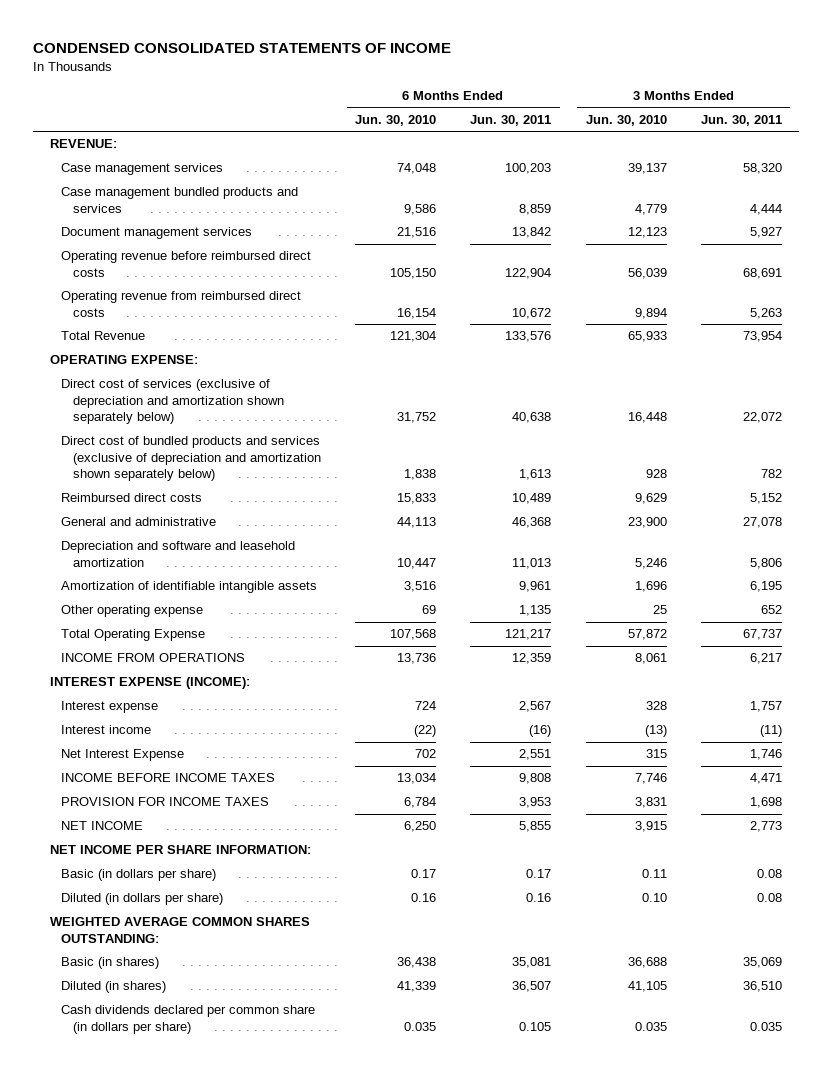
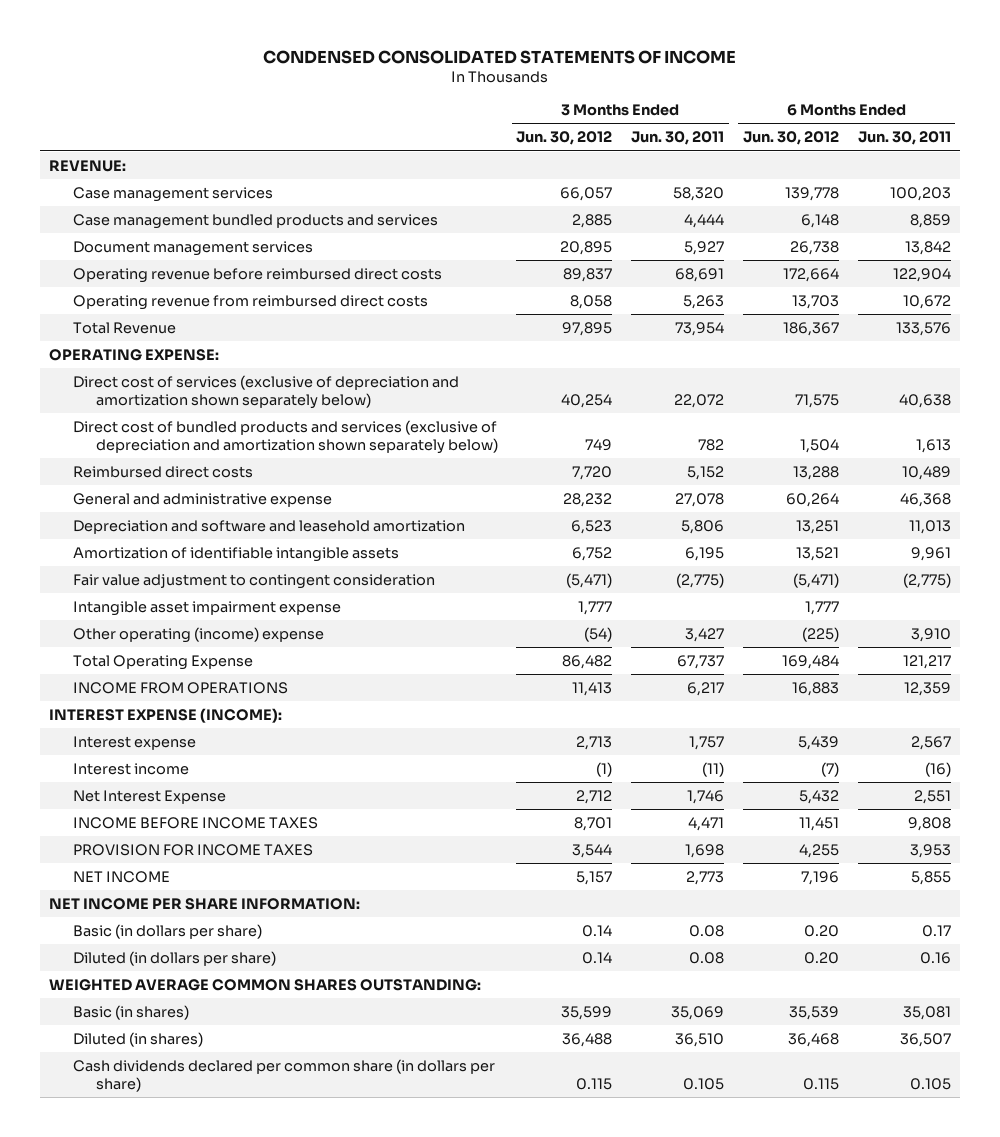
- | 6 Months Ended Jun. 30, 2010 | 6 Months Ended Jun. 30, 2011 | 3 Months Ended Jun. 30, 2010 | 3 Months Ended Jun. 30, 2011
+ | 3 Months Ended Jun. 30, 2012 | 3 Months Ended Jun. 30, 2011 | 6 Months Ended Jun. 30, 2012 | 6 Months Ended Jun. 30, 2011
- General and administrative | 44,113 | 46,368 | 23,900 | 27,078
+ General and administrative expense | 28,232 | 27,078 | 60,264 | 46,368
- Other operating expense | 69 | 1,135 | 25 | 652
+ Fair value adjustment to contingent consideration | (5,471) | (2,775) | (5,471) | (2,775)
+ Intangible asset impairment expense | 1,777 | | 1,777 |
+ Other operating (income) expense | (54) | 3,427 | (225) | 3,910
- Cash dividends declared per common share (in dollars per share) | 0.035 | 0.105 | 0.035 | 0.035
+ Cash dividends declared per common share (in dollars per share) | 0.115 | 0.105 | 0.115 | 0.105

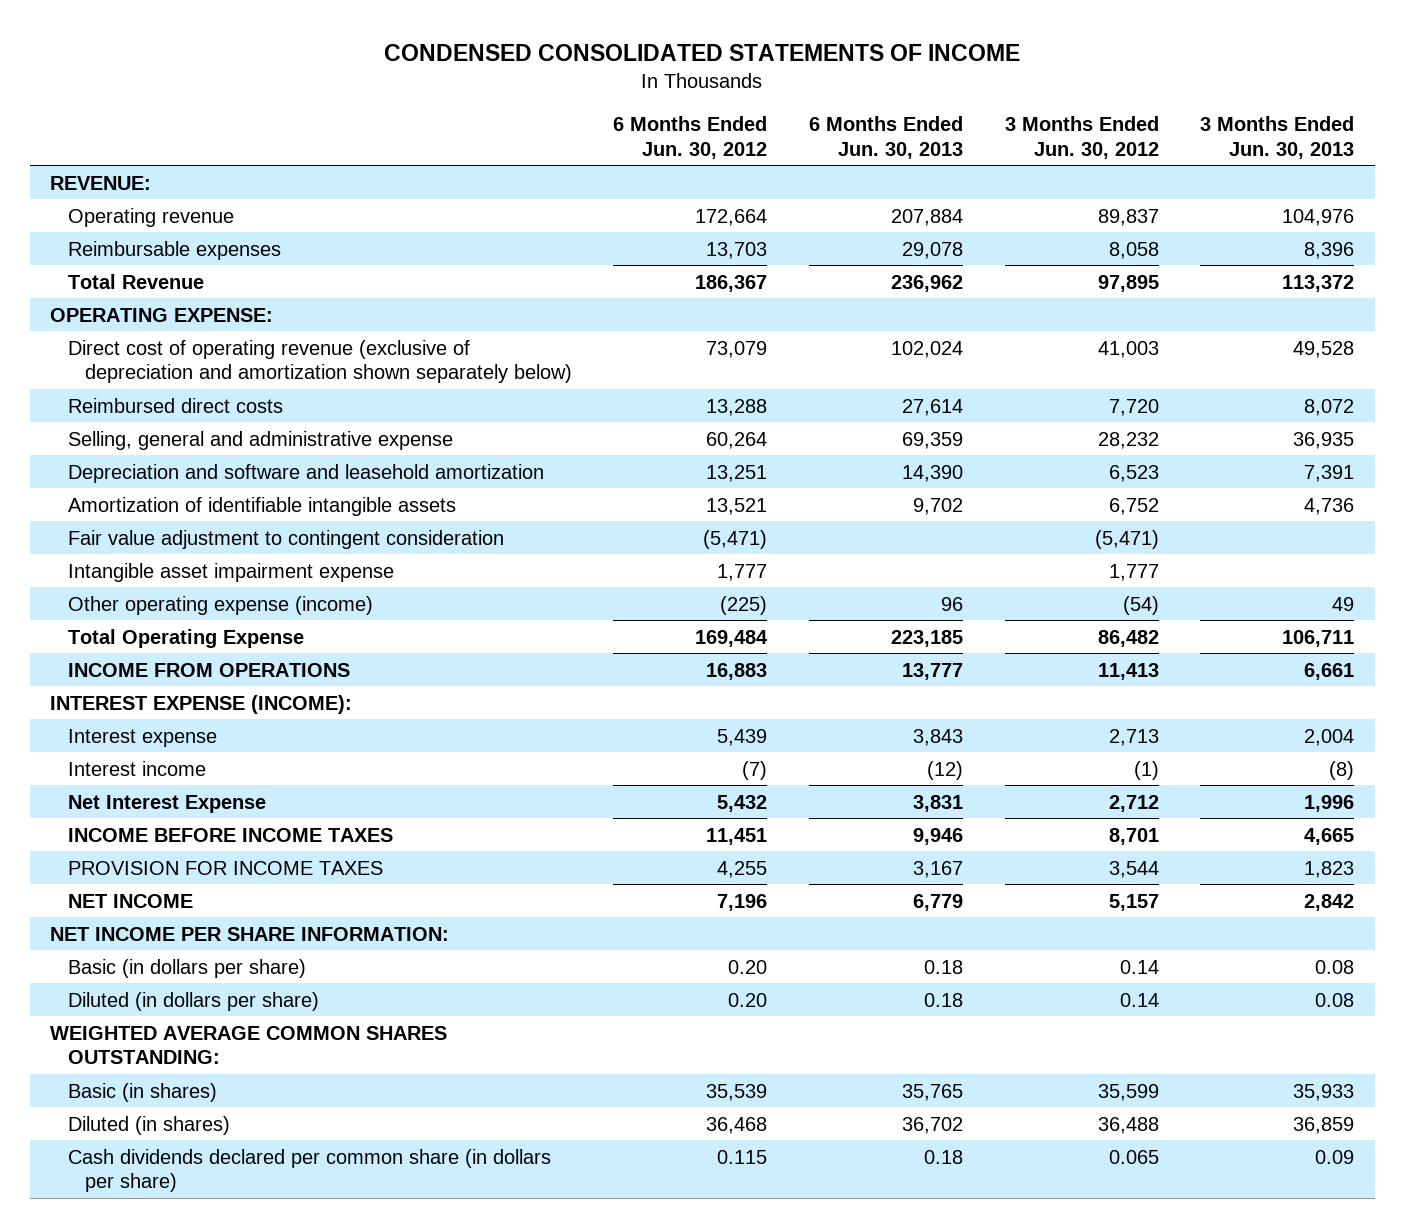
- | 3 Months Ended Jun. 30, 2012 | 3 Months Ended Jun. 30, 2011 | 6 Months Ended Jun. 30, 2012 | 6 Months Ended Jun. 30, 2011
+ | 6 Months Ended Jun. 30, 2012 | 6 Months Ended Jun. 30, 2013 | 3 Months Ended Jun. 30, 2012 | 3 Months Ended Jun. 30, 2013
- Case management services | 66,057 | 58,320 | 139,778 | 100,203
- Case management bundled products and services | 2,885 | 4,444 | 6,148 | 8,859
- Document management services | 20,895 | 5,927 | 26,738 | 13,842
- Operating revenue before reimbursed direct costs | 89,837 | 68,691 | 172,664 | 122,904
- Operating revenue from reimbursed direct costs | 8,058 | 5,263 | 13,703 | 10,672
+ Operating revenue | 172,664 | 207,884 | 89,837 | 104,976
+ Reimbursable expenses | 13,703 | 29,078 | 8,058 | 8,396
- Direct cost of services (exclusive of depreciation and amortization shown separately below) | 40,254 | 22,072 | 71,575 | 40,638
- Direct cost of bundled products and services (exclusive of depreciation and amortization shown separately below) | 749 | 782 | 1,504 | 1,613
+ Direct cost of operating revenue (exclusive of depreciation and amortization shown separately below) | 73,079 | 102,024 | 41,003 | 49,528
- General and administrative expense | 28,232 | 27,078 | 60,264 | 46,368
+ Selling, general and administrative expense | 60,264 | 69,359 | 28,232 | 36,935
- Other operating (income) expense | (54) | 3,427 | (225) | 3,910
+ Other operating expense (income) | (225) | 96 | (54) | 49
- Cash dividends declared per common share (in dollars per share) | 0.115 | 0.105 | 0.115 | 0.105
+ Cash dividends declared per common share (in dollars per share) | 0.115 | 0.18 | 0.065 | 0.09

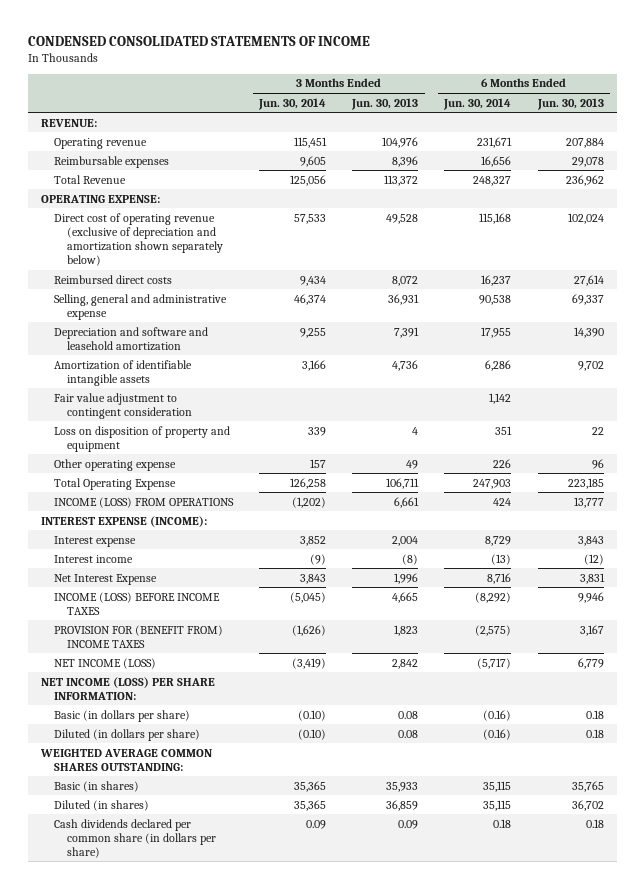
- | 6 Months Ended Jun. 30, 2012 | 6 Months Ended Jun. 30, 2013 | 3 Months Ended Jun. 30, 2012 | 3 Months Ended Jun. 30, 2013
+ | 3 Months Ended Jun. 30, 2014 | 3 Months Ended Jun. 30, 2013 | 6 Months Ended Jun. 30, 2014 | 6 Months Ended Jun. 30, 2013
- Selling, general and administrative expense | 60,264 | 69,359 | 28,232 | 36,935
+ Selling, general and administrative expense | 46,374 | 36,931 | 90,538 | 69,337
- Intangible asset impairment expense | 1,777 | | 1,777 |
- Other operating expense (income) | (225) | 96 | (54) | 49
+ Loss on disposition of property and equipment | 339 | 4 | 351 | 22
+ Other operating expense | 157 | 49 | 226 | 96
- INCOME FROM OPERATIONS | 16,883 | 13,777 | 11,413 | 6,661
+ INCOME (LOSS) FROM OPERATIONS | (1,202) | 6,661 | 424 | 13,777
- INCOME BEFORE INCOME TAXES | 11,451 | 9,946 | 8,701 | 4,665
- PROVISION FOR INCOME TAXES | 4,255 | 3,167 | 3,544 | 1,823
- NET INCOME | 7,196 | 6,779 | 5,157 | 2,842
- NET INCOME PER SHARE INFORMATION:
+ INCOME (LOSS) BEFORE INCOME TAXES | (5,045) | 4,665 | (8,292) | 9,946
+ PROVISION FOR (BENEFIT FROM) INCOME TAXES | (1,626) | 1,823 | (2,575) | 3,167
+ NET INCOME (LOSS) | (3,419) | 2,842 | (5,717) | 6,779
+ NET INCOME (LOSS) PER SHARE INFORMATION:

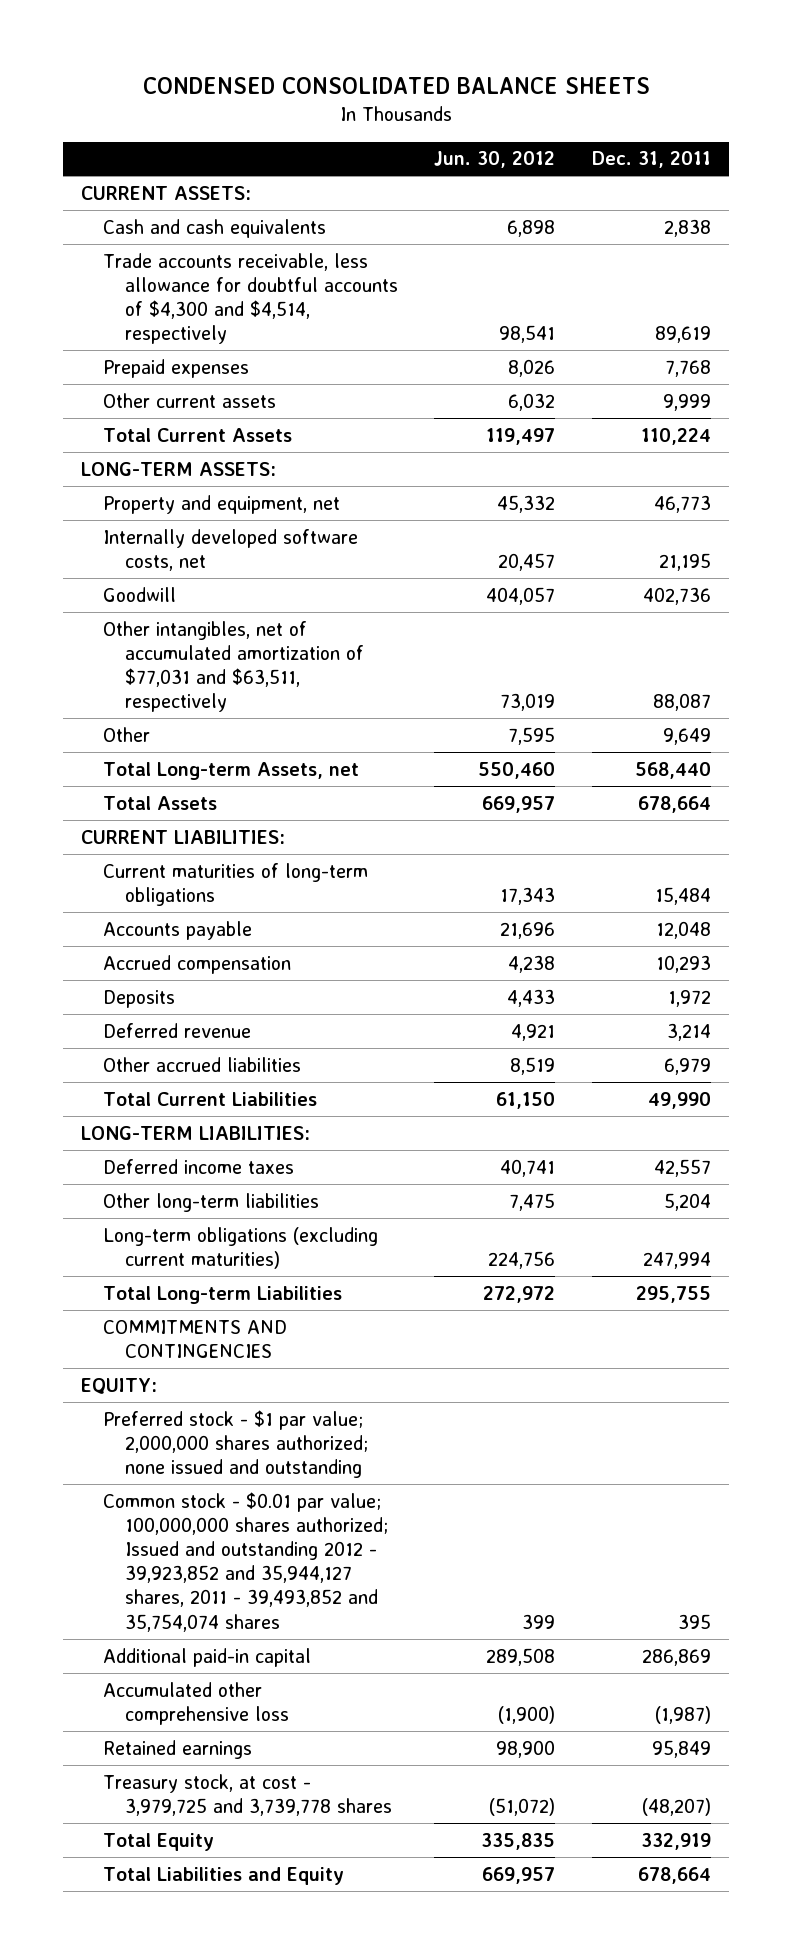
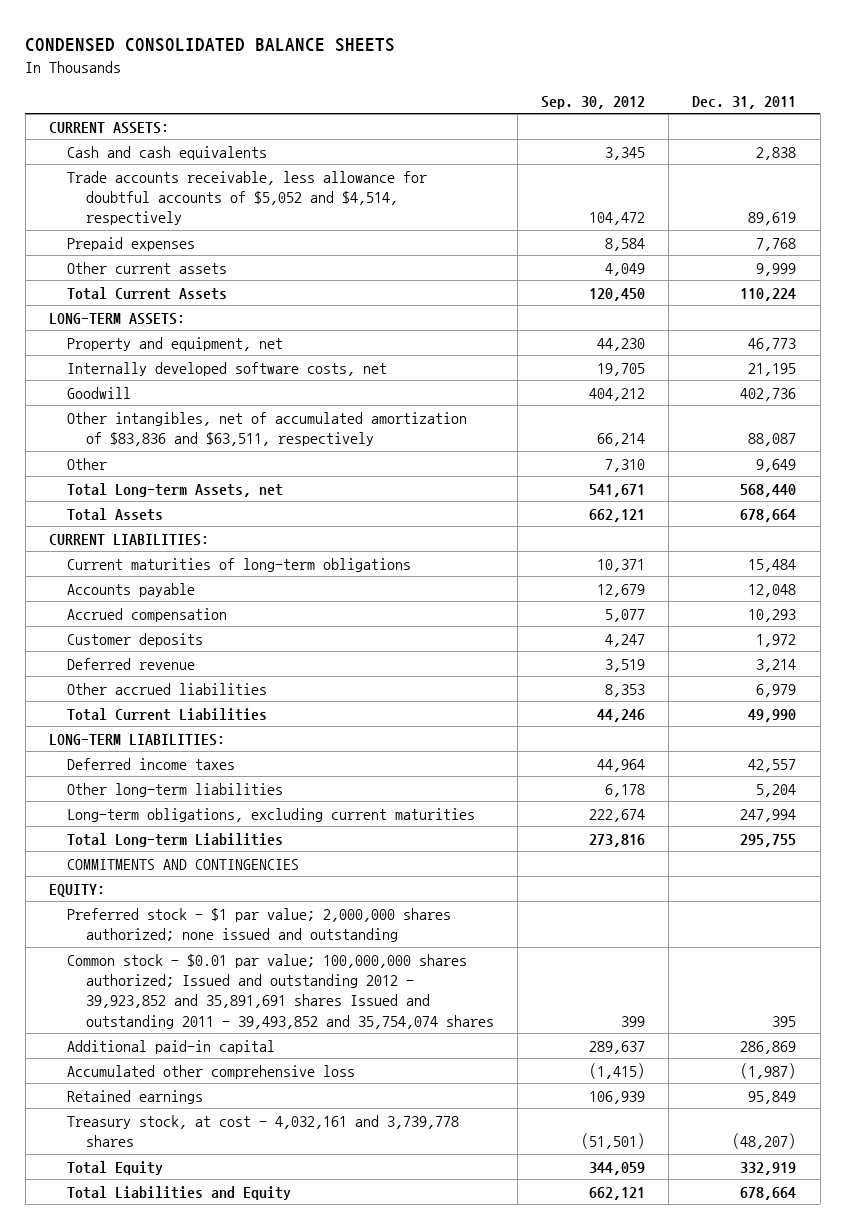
- | Jun. 30, 2012 | Dec. 31, 2011
+ | Sep. 30, 2012 | Dec. 31, 2011
- Trade accounts receivable, less allowance for doubtful accounts of $4,300 and $4,514, respectively | 98,541 | 89,619
+ Trade accounts receivable, less allowance for doubtful accounts of $5,052 and $4,514, respectively | 104,472 | 89,619
- Other intangibles, net of accumulated amortization of $77,031 and $63,511, respectively | 73,019 | 88,087
+ Other intangibles, net of accumulated amortization of $83,836 and $63,511, respectively | 66,214 | 88,087
- Deposits | 4,433 | 1,972
+ Customer deposits | 4,247 | 1,972
- Long-term obligations (excluding current maturities) | 224,756 | 247,994
+ Long-term obligations, excluding current maturities | 222,674 | 247,994
- Common stock - $0.01 par value; 100,000,000 shares authorized; Issued and outstanding 2012 - 39,923,852 and 35,944,127 shares, 2011 - 39,493,852 and 35,754,074 shares | 399 | 395
+ Common stock - $0.01 par value; 100,000,000 shares authorized; Issued and outstanding 2012 - 39,923,852 and 35,891,691 shares Issued and outstanding 2011 - 39,493,852 and 35,754,074 shares | 399 | 395
- Treasury stock, at cost - 3,979,725 and 3,739,778 shares | (51,072) | (48,207)
+ Treasury stock, at cost - 4,032,161 and 3,739,778 shares | (51,501) | (48,207)

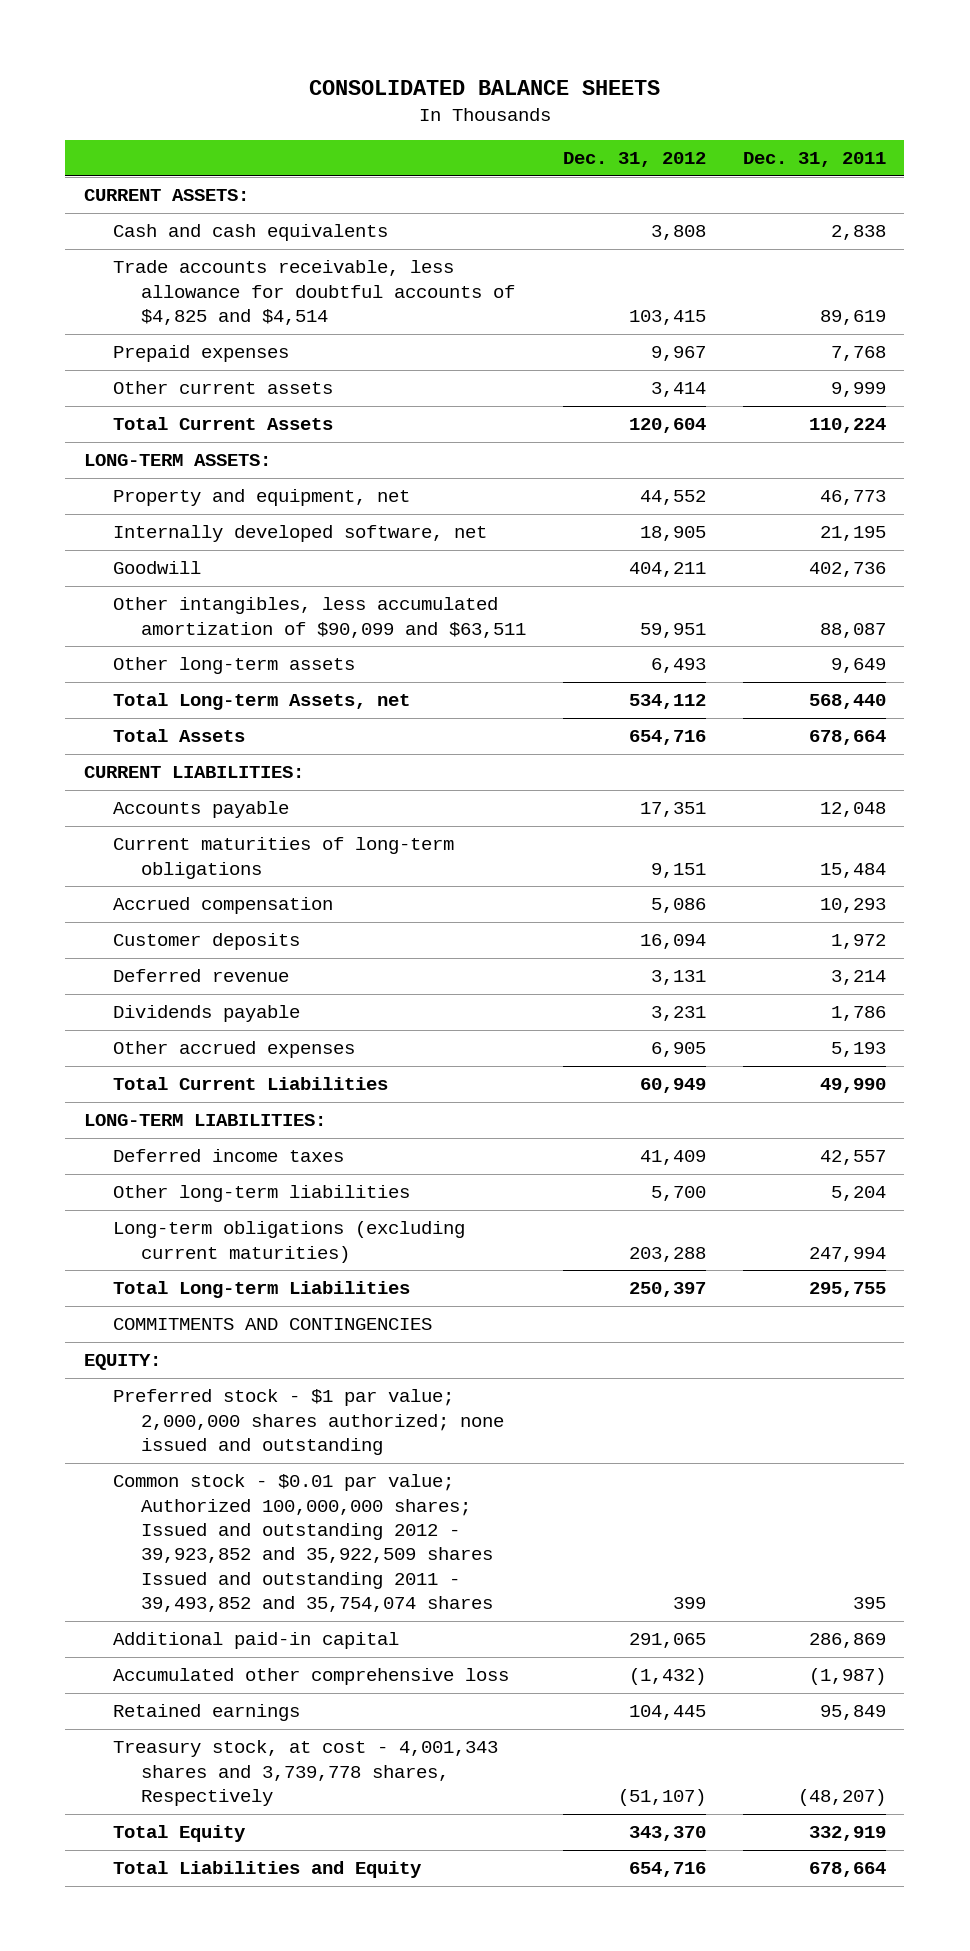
- CONDENSED CONSOLIDATED BALANCE SHEETS
+ CONSOLIDATED BALANCE SHEETS
- | Sep. 30, 2012 | Dec. 31, 2011
+ | Dec. 31, 2012 | Dec. 31, 2011
- Trade accounts receivable, less allowance for doubtful accounts of $5,052 and $4,514, respectively | 104,472 | 89,619
+ Trade accounts receivable, less allowance for doubtful accounts of $4,825 and $4,514 | 103,415 | 89,619
- Internally developed software costs, net | 19,705 | 21,195
+ Internally developed software, net | 18,905 | 21,195
- Other intangibles, net of accumulated amortization of $83,836 and $63,511, respectively | 66,214 | 88,087
- Other | 7,310 | 9,649
+ Other intangibles, less accumulated amortization of $90,099 and $63,511 | 59,951 | 88,087
+ Other long-term assets | 6,493 | 9,649
moved down: Current maturities of long-term obligations | 9,151 | 15,484
- Other accrued liabilities | 8,353 | 6,979
+ Dividends payable | 3,231 | 1,786
+ Other accrued expenses | 6,905 | 5,193
- Long-term obligations, excluding current maturities | 222,674 | 247,994
+ Long-term obligations (excluding current maturities) | 203,288 | 247,994
- Common stock - $0.01 par value; 100,000,000 shares authorized; Issued and outstanding 2012 - 39,923,852 and 35,891,691 shares Issued and outstanding 2011 - 39,493,852 and 35,754,074 shares | 399 | 395
+ Common stock - $0.01 par value; Authorized 100,000,000 shares; Issued and outstanding 2012 - 39,923,852 and 35,922,509 shares Issued and outstanding 2011 - 39,493,852 and 35,754,074 shares | 399 | 395
- Treasury stock, at cost - 4,032,161 and 3,739,778 shares | (51,501) | (48,207)
+ Treasury stock, at cost - 4,001,343 shares and 3,739,778 shares, Respectively | (51,107) | (48,207)

